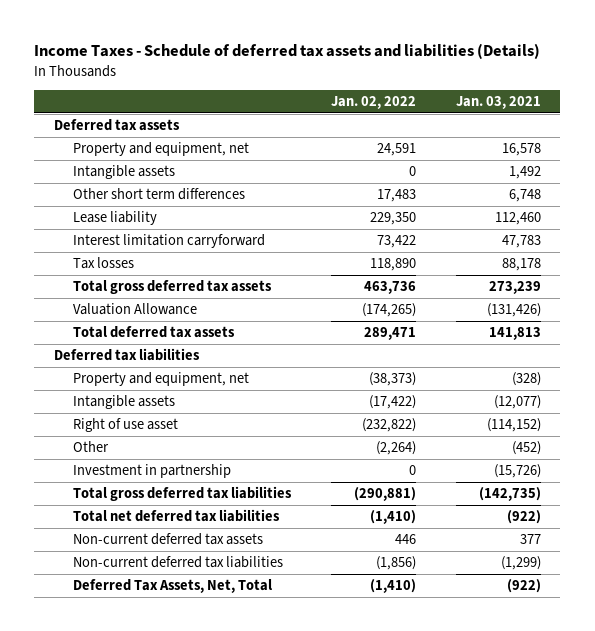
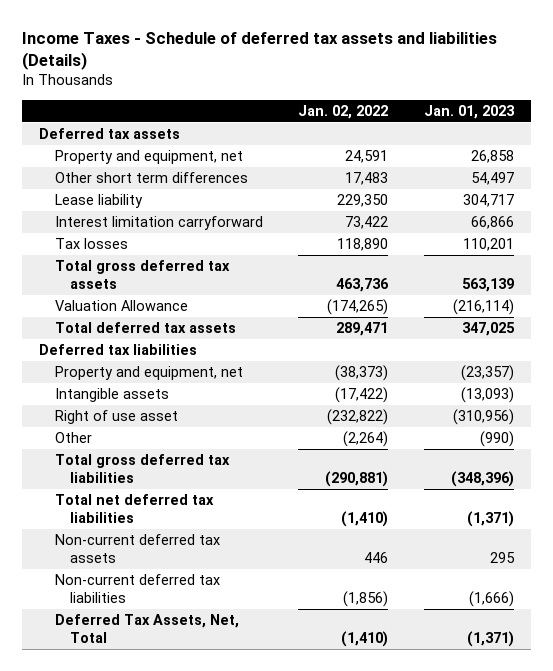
- | Jan. 02, 2022 | Jan. 03, 2021
+ | Jan. 02, 2022 | Jan. 01, 2023
- Intangible assets | 0 | 1,492
- Investment in partnership | 0 | (15,726)

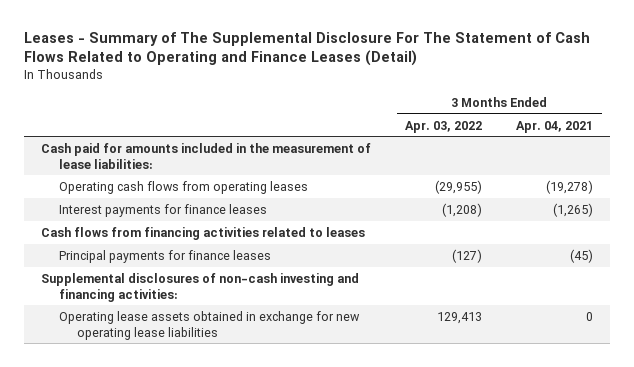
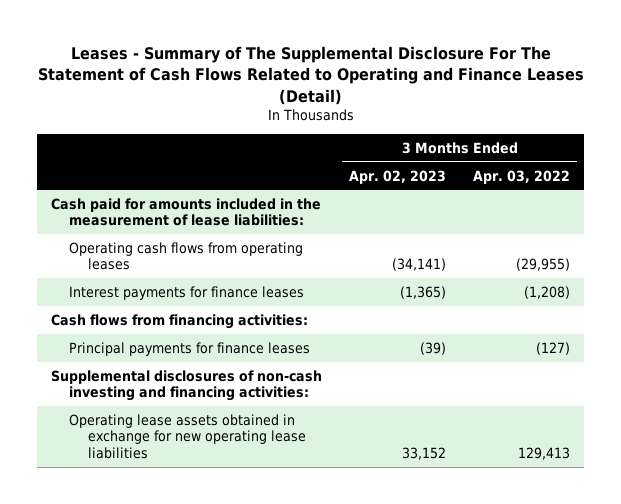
- | 3 Months Ended Apr. 03, 2022 | 3 Months Ended Apr. 04, 2021
+ | 3 Months Ended Apr. 02, 2023 | 3 Months Ended Apr. 03, 2022
- Cash flows from financing activities related to leases
+ Cash flows from financing activities:

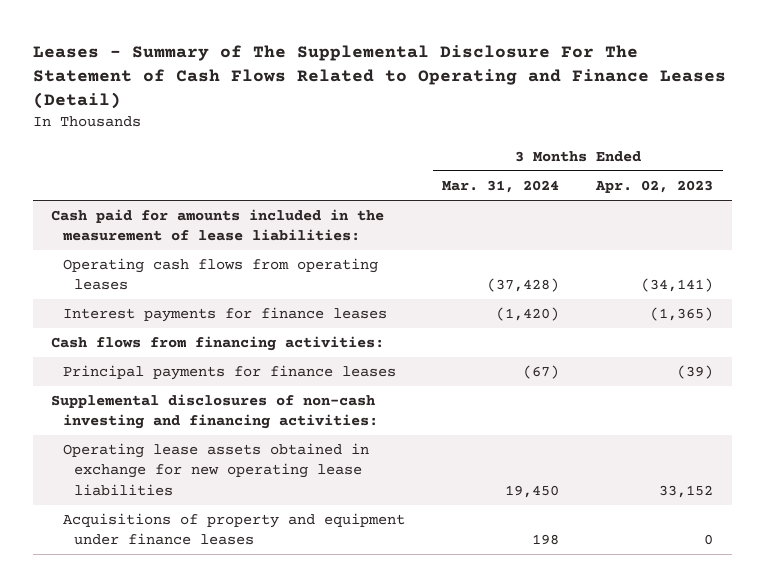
- | 3 Months Ended Apr. 02, 2023 | 3 Months Ended Apr. 03, 2022
+ | 3 Months Ended Mar. 31, 2024 | 3 Months Ended Apr. 02, 2023
+ Acquisitions of property and equipment under finance leases | 198 | 0

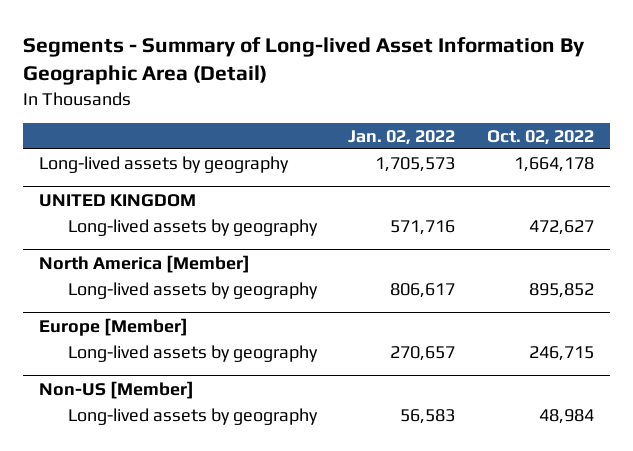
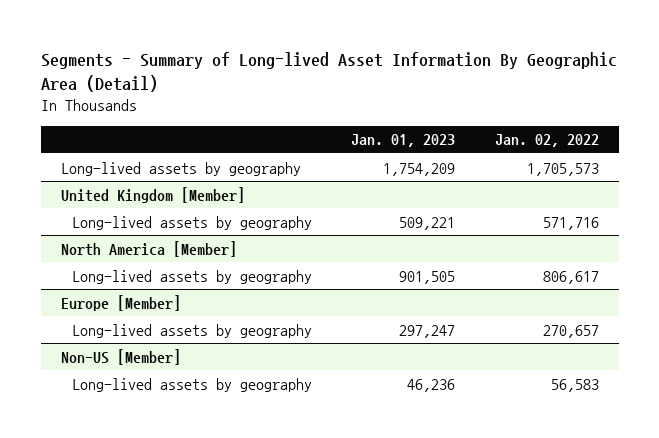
- | Jan. 02, 2022 | Oct. 02, 2022
+ | Jan. 01, 2023 | Jan. 02, 2022
- UNITED KINGDOM
+ United Kingdom [Member]

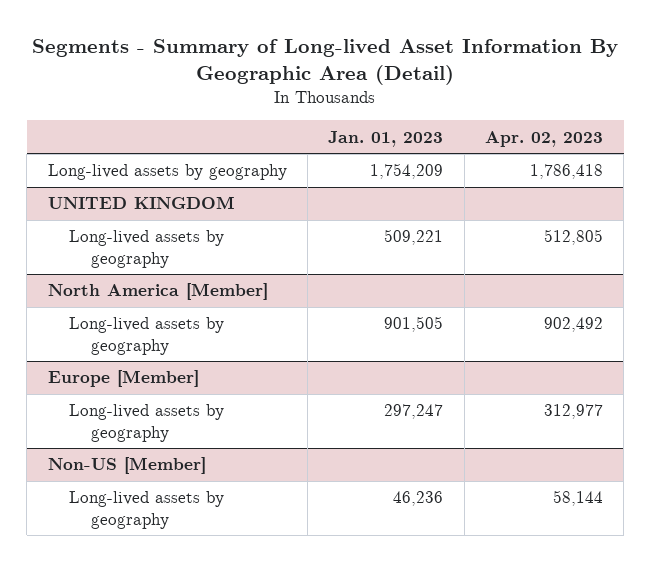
- | Jan. 01, 2023 | Jan. 02, 2022
+ | Jan. 01, 2023 | Apr. 02, 2023
- United Kingdom [Member]
+ UNITED KINGDOM

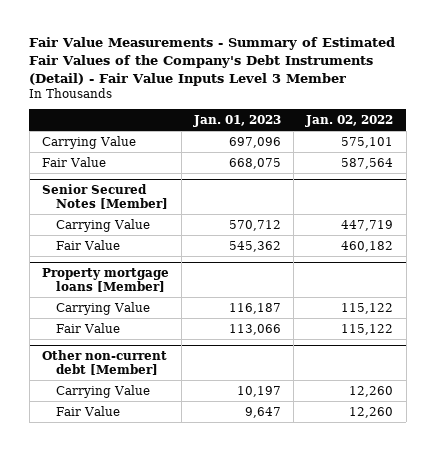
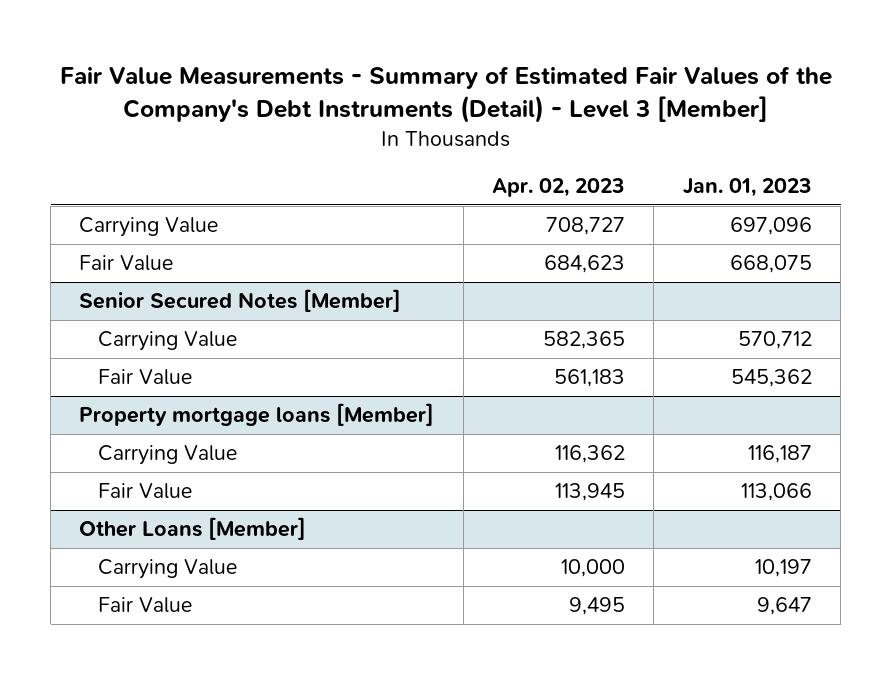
- Fair Value Measurements - Summary of Estimated Fair Values of the Company's Debt Instruments (Detail) - Fair Value Inputs Level 3 Member
+ Fair Value Measurements - Summary of Estimated Fair Values of the Company's Debt Instruments (Detail) - Level 3 [Member]
- | Jan. 01, 2023 | Jan. 02, 2022
+ | Apr. 02, 2023 | Jan. 01, 2023
- Other non-current debt [Member]
+ Other Loans [Member]

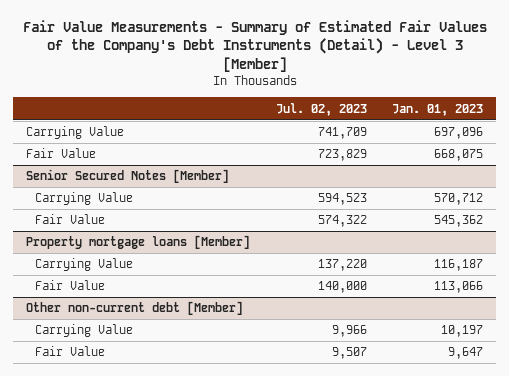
- | Apr. 02, 2023 | Jan. 01, 2023
+ | Jul. 02, 2023 | Jan. 01, 2023
- Other Loans [Member]
+ Other non-current debt [Member]

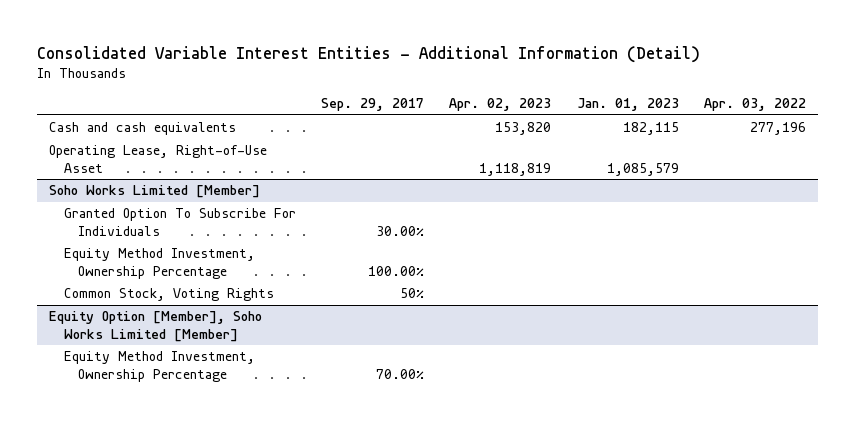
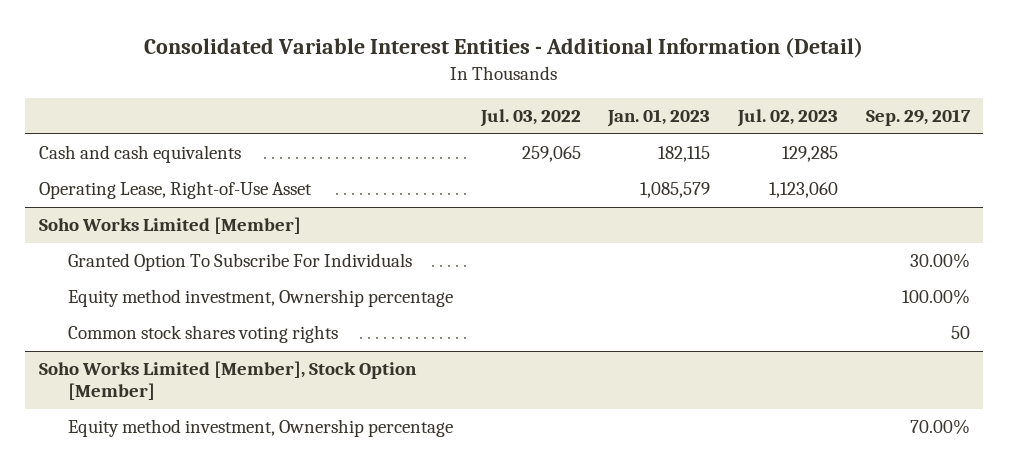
- | Sep. 29, 2017 | Apr. 02, 2023 | Jan. 01, 2023 | Apr. 03, 2022
+ | Jul. 03, 2022 | Jan. 01, 2023 | Jul. 02, 2023 | Sep. 29, 2017
@ Soho Works Limited [Member]
- Equity Method Investment, Ownership Percentage | 100.00% | | |
- Common Stock, Voting Rights | 50% | | |
- Equity Option [Member], Soho Works Limited [Member]
- Equity Method Investment, Ownership Percentage | 70.00% | | |
@ Soho Works Limited [Member]
+ Equity method investment, Ownership percentage | | | | 100.00%
+ Common stock shares voting rights | | | | 50
+ Soho Works Limited [Member], Stock Option [Member]
+ Equity method investment, Ownership percentage | | | | 70.00%

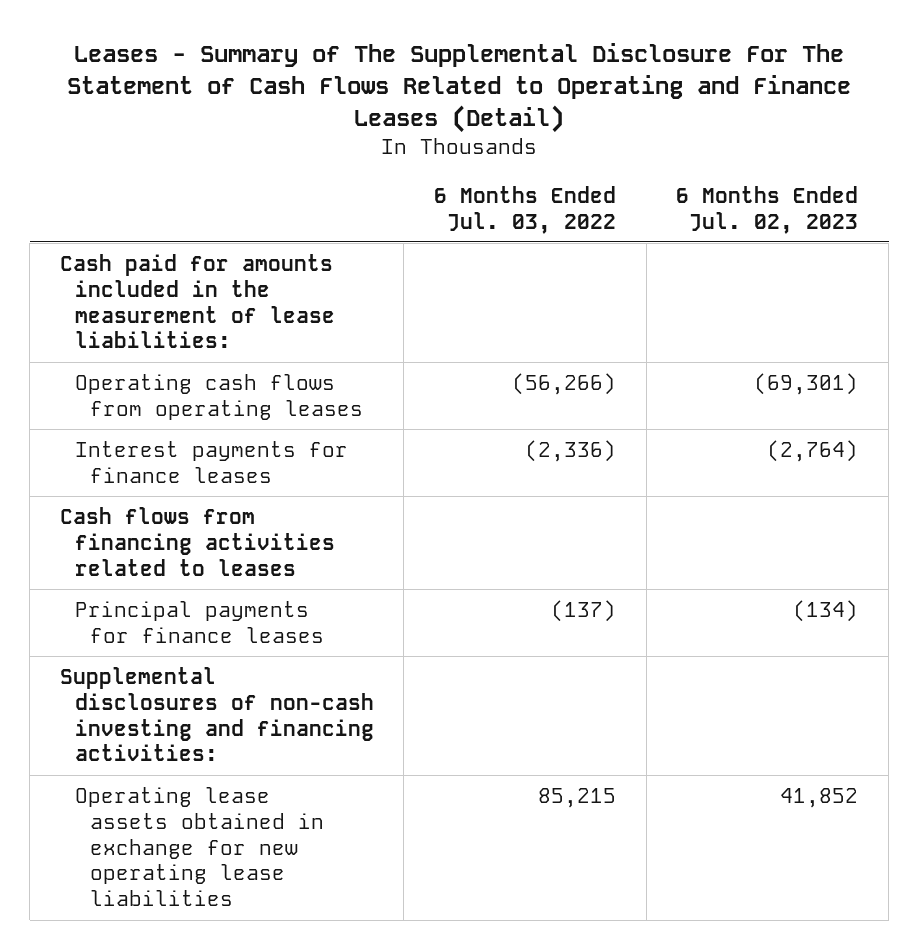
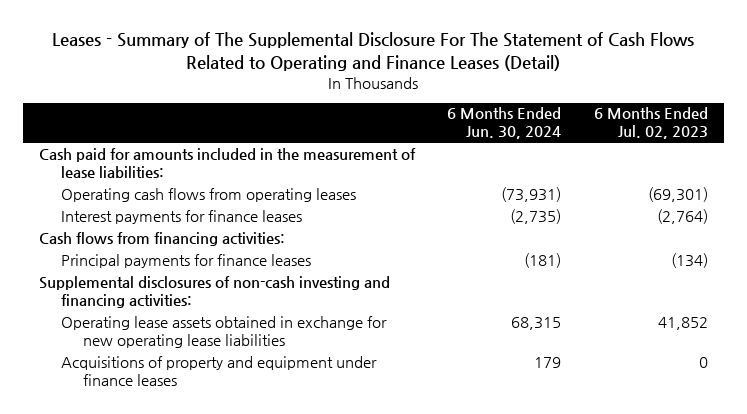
- | 6 Months Ended Jul. 03, 2022 | 6 Months Ended Jul. 02, 2023
+ | 6 Months Ended Jun. 30, 2024 | 6 Months Ended Jul. 02, 2023
- Cash flows from financing activities related to leases
+ Cash flows from financing activities:
+ Acquisitions of property and equipment under finance leases | 179 | 0

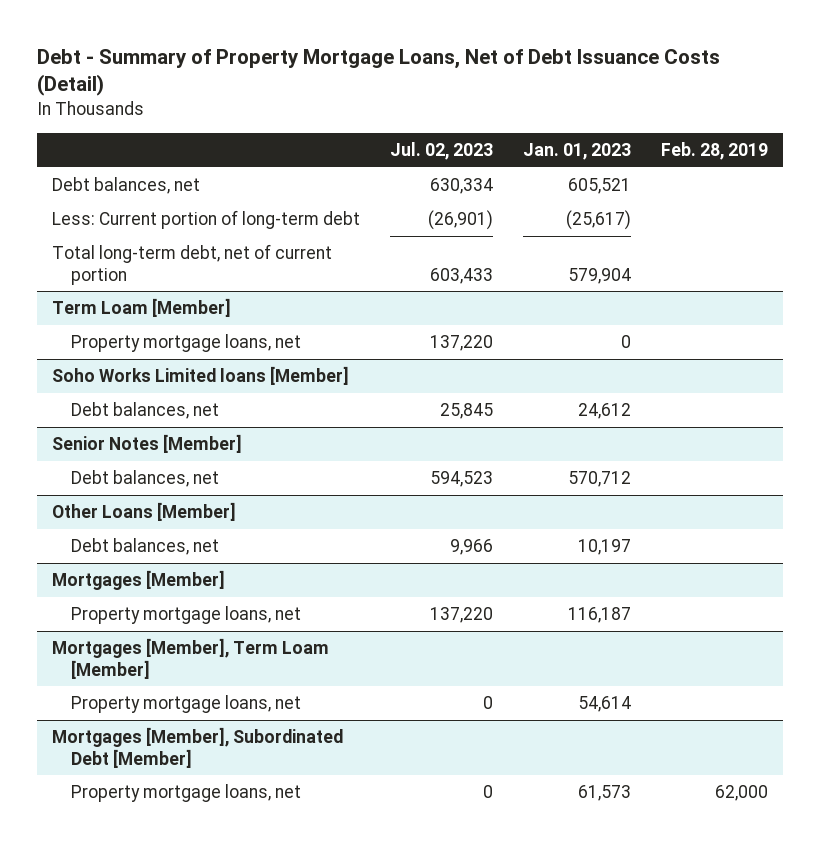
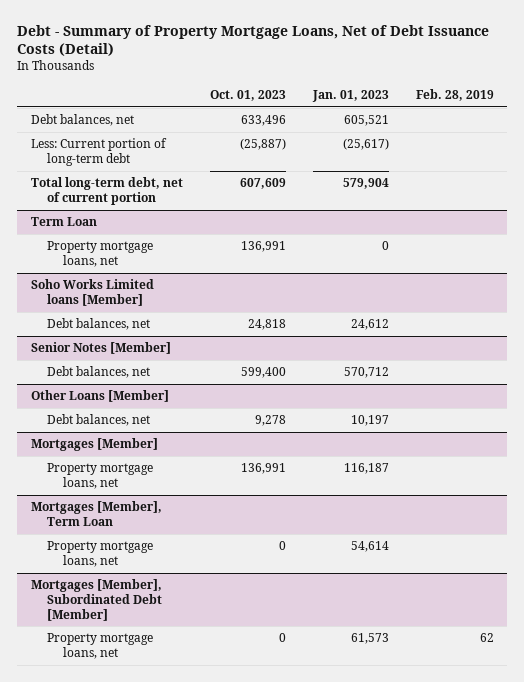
- | Jul. 02, 2023 | Jan. 01, 2023 | Feb. 28, 2019
+ | Oct. 01, 2023 | Jan. 01, 2023 | Feb. 28, 2019
- Term Loam [Member]
+ Term Loan
- Mortgages [Member], Term Loam [Member]
+ Mortgages [Member], Term Loan
@ Mortgages [Member], Subordinated Debt [Member]
- Property mortgage loans, net | 0 | 61,573 | 62,000
+ Property mortgage loans, net | 0 | 61,573 | 62

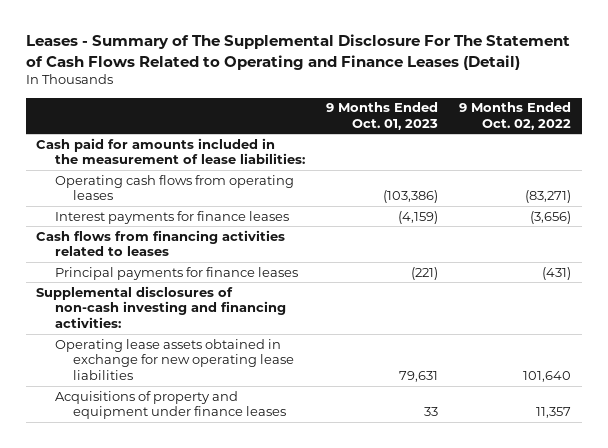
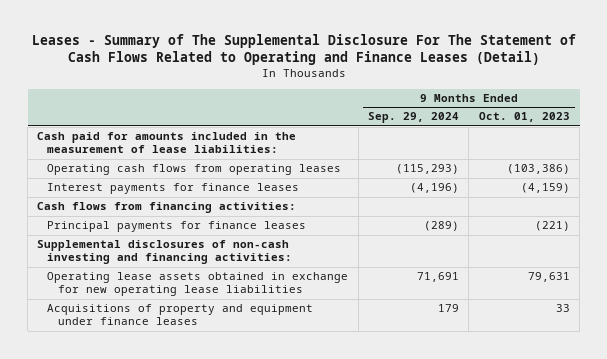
- | 9 Months Ended Oct. 01, 2023 | 9 Months Ended Oct. 02, 2022
+ | 9 Months Ended Sep. 29, 2024 | 9 Months Ended Oct. 01, 2023
- Cash flows from financing activities related to leases
+ Cash flows from financing activities:

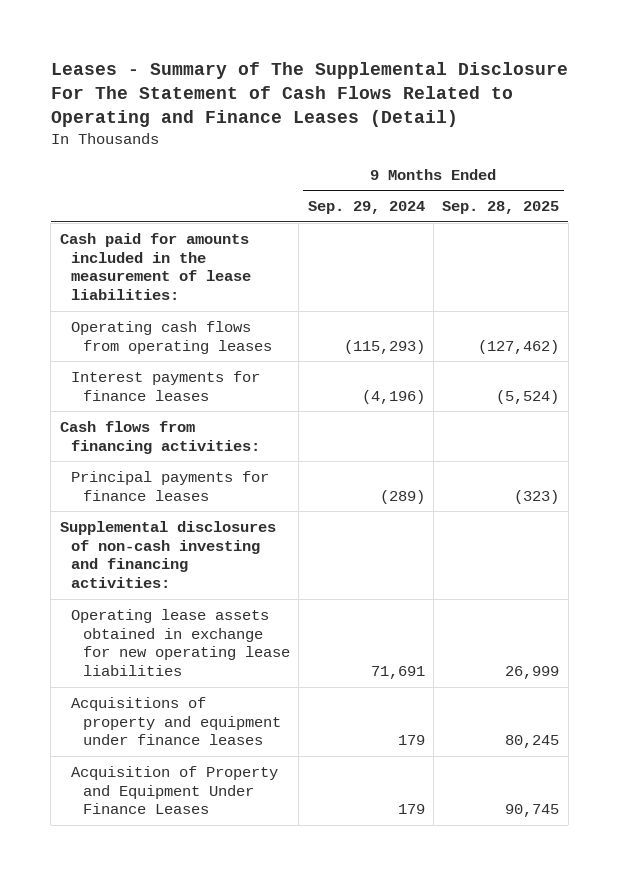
- | 9 Months Ended Sep. 29, 2024 | 9 Months Ended Oct. 01, 2023
+ | 9 Months Ended Sep. 29, 2024 | 9 Months Ended Sep. 28, 2025
+ Acquisition of Property and Equipment Under Finance Leases | 179 | 90,745

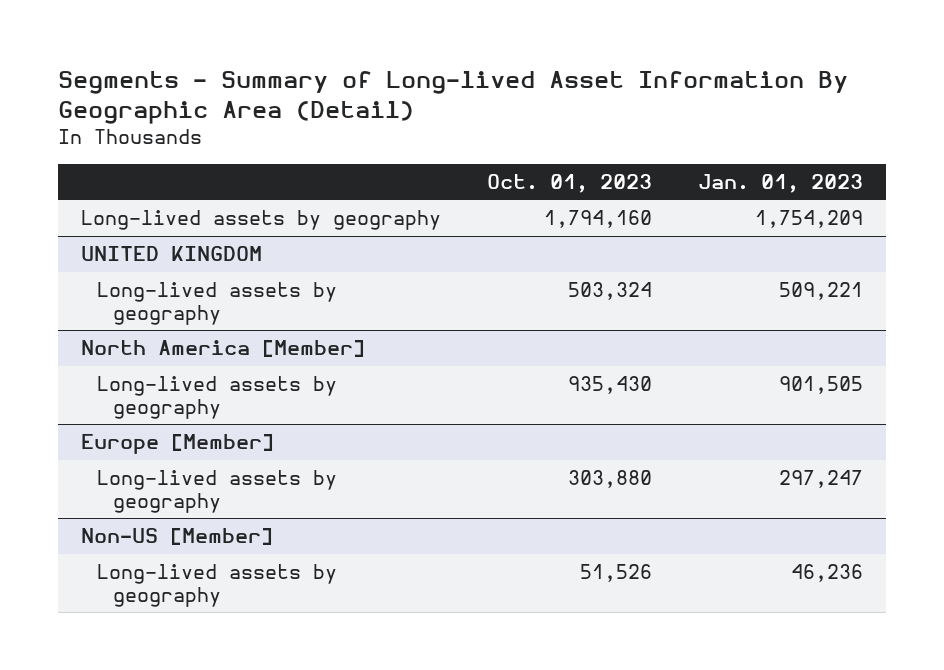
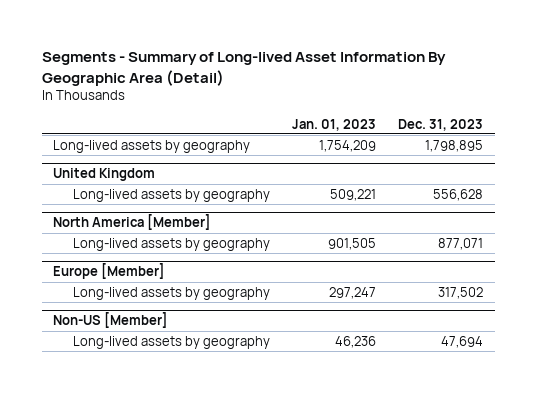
- | Oct. 01, 2023 | Jan. 01, 2023
+ | Jan. 01, 2023 | Dec. 31, 2023
- UNITED KINGDOM
+ United Kingdom

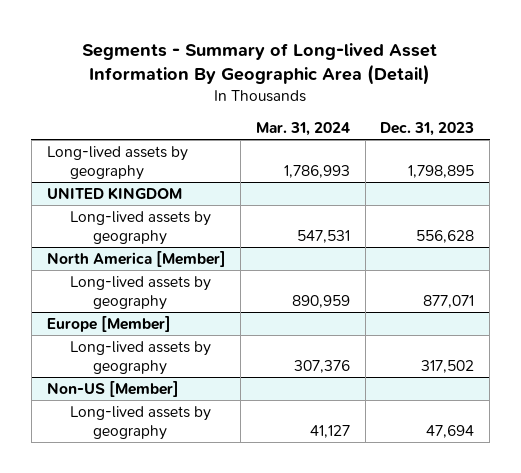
- | Jan. 01, 2023 | Dec. 31, 2023
+ | Mar. 31, 2024 | Dec. 31, 2023
- United Kingdom
+ UNITED KINGDOM

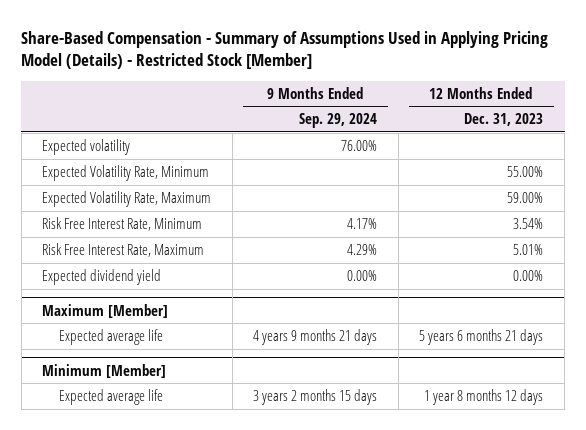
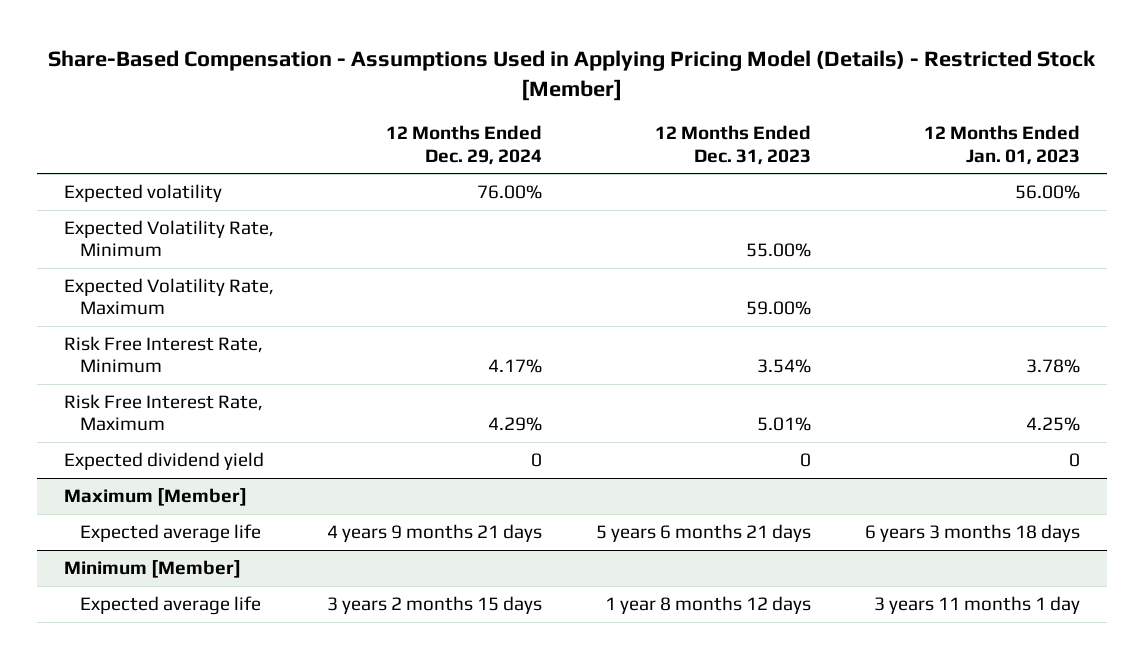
- Share-Based Compensation - Summary of Assumptions Used in Applying Pricing Model (Details) - Restricted Stock [Member]
+ Share-Based Compensation - Assumptions Used in Applying Pricing Model (Details) - Restricted Stock [Member]
- | 9 Months Ended Sep. 29, 2024 | 12 Months Ended Dec. 31, 2023
+ | 12 Months Ended Dec. 29, 2024 | 12 Months Ended Dec. 31, 2023 | 12 Months Ended Jan. 01, 2023
- Expected dividend yield | 0.00% | 0.00%
+ Expected dividend yield | 0 | 0 | 0

